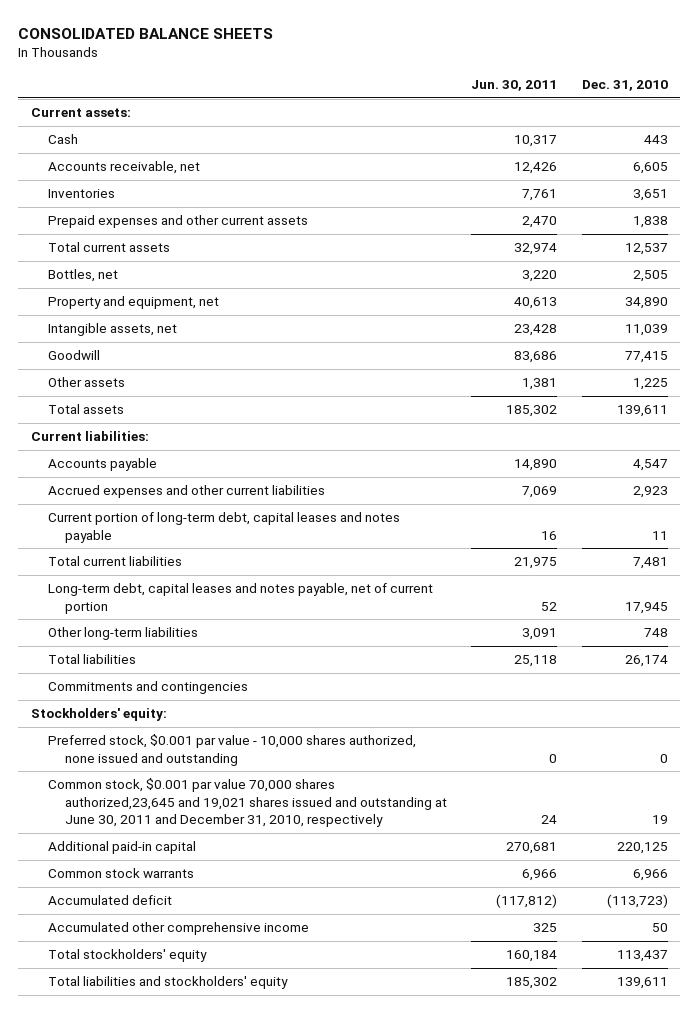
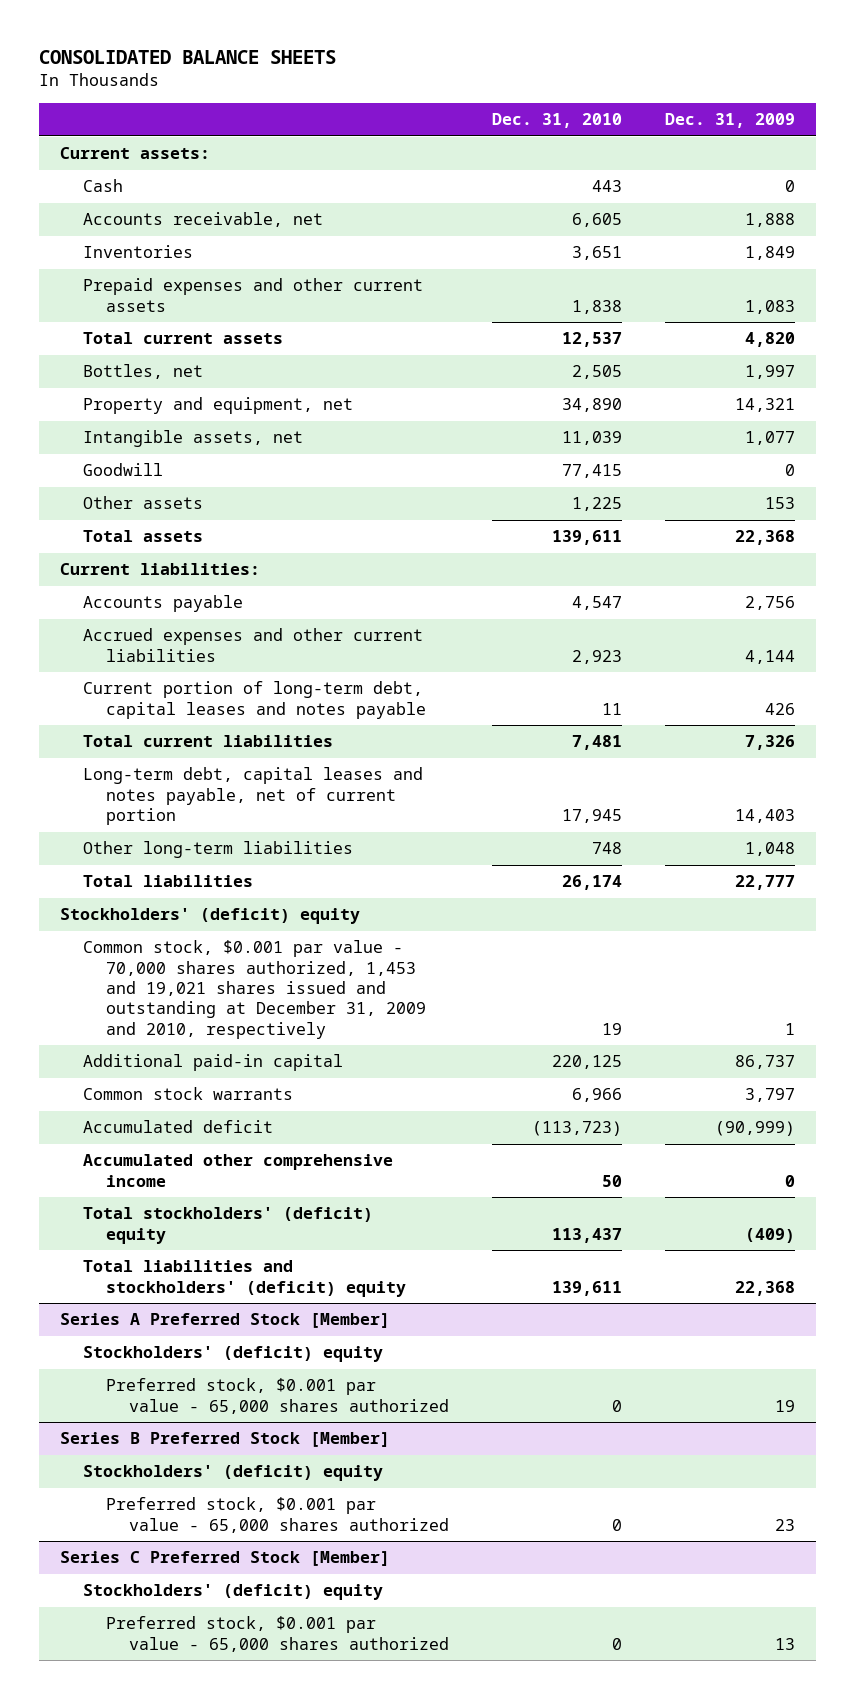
- | Jun. 30, 2011 | Dec. 31, 2010
+ | Dec. 31, 2010 | Dec. 31, 2009
- Commitments and contingencies
- Stockholders' equity:
- Preferred stock, $0.001 par value - 10,000 shares authorized, none issued and outstanding | 0 | 0
- Common stock, $0.001 par value 70,000 shares authorized,23,645 and 19,021 shares issued and outstanding at June 30, 2011 and December 31, 2010, respectively | 24 | 19
+ Stockholders' (deficit) equity
+ Common stock, $0.001 par value - 70,000 shares authorized, 1,453 and 19,021 shares issued and outstanding at December 31, 2009 and 2010, respectively | 19 | 1
- Total stockholders' equity | 160,184 | 113,437
- Total liabilities and stockholders' equity | 185,302 | 139,611
+ Total stockholders' (deficit) equity | 113,437 | (409)
+ Total liabilities and stockholders' (deficit) equity | 139,611 | 22,368
+ Series A Preferred Stock [Member]
+ Stockholders' (deficit) equity
+ Preferred stock, $0.001 par value - 65,000 shares authorized | 0 | 19
+ Series B Preferred Stock [Member]
+ Stockholders' (deficit) equity
+ Preferred stock, $0.001 par value - 65,000 shares authorized | 0 | 23
+ Series C Preferred Stock [Member]
+ Stockholders' (deficit) equity
+ Preferred stock, $0.001 par value - 65,000 shares authorized | 0 | 13

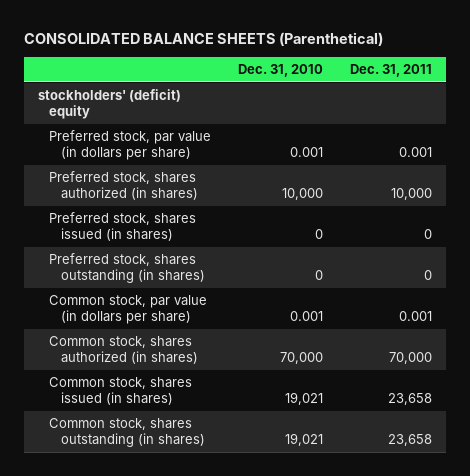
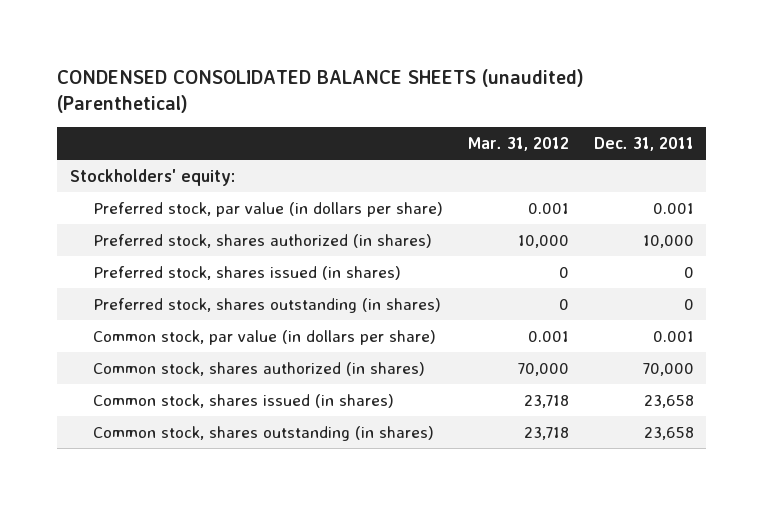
- CONSOLIDATED BALANCE SHEETS (Parenthetical)
+ CONDENSED CONSOLIDATED BALANCE SHEETS (unaudited) (Parenthetical)
- | Dec. 31, 2010 | Dec. 31, 2011
+ | Mar. 31, 2012 | Dec. 31, 2011
- stockholders' (deficit) equity
+ Stockholders' equity:

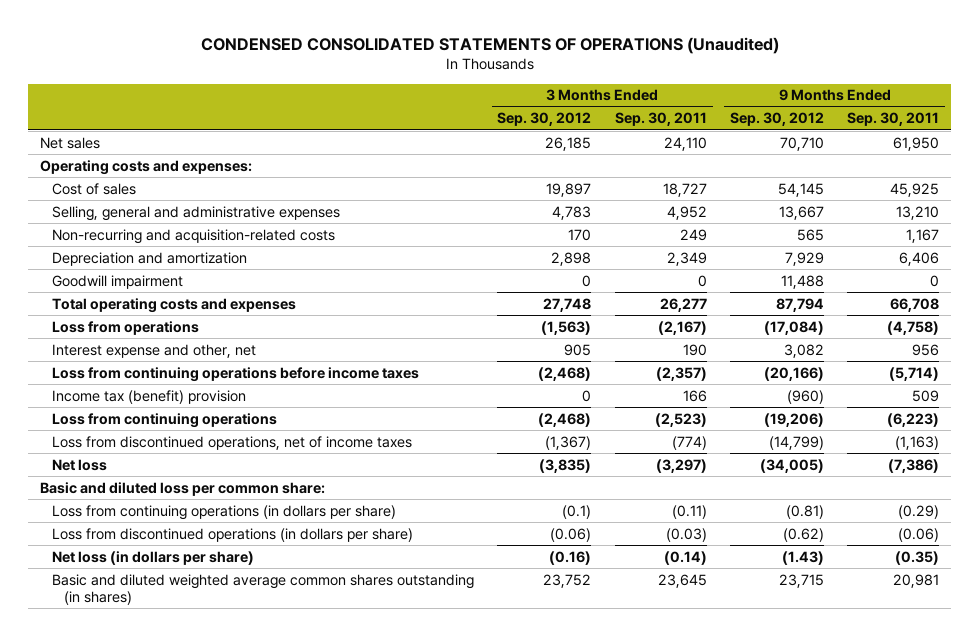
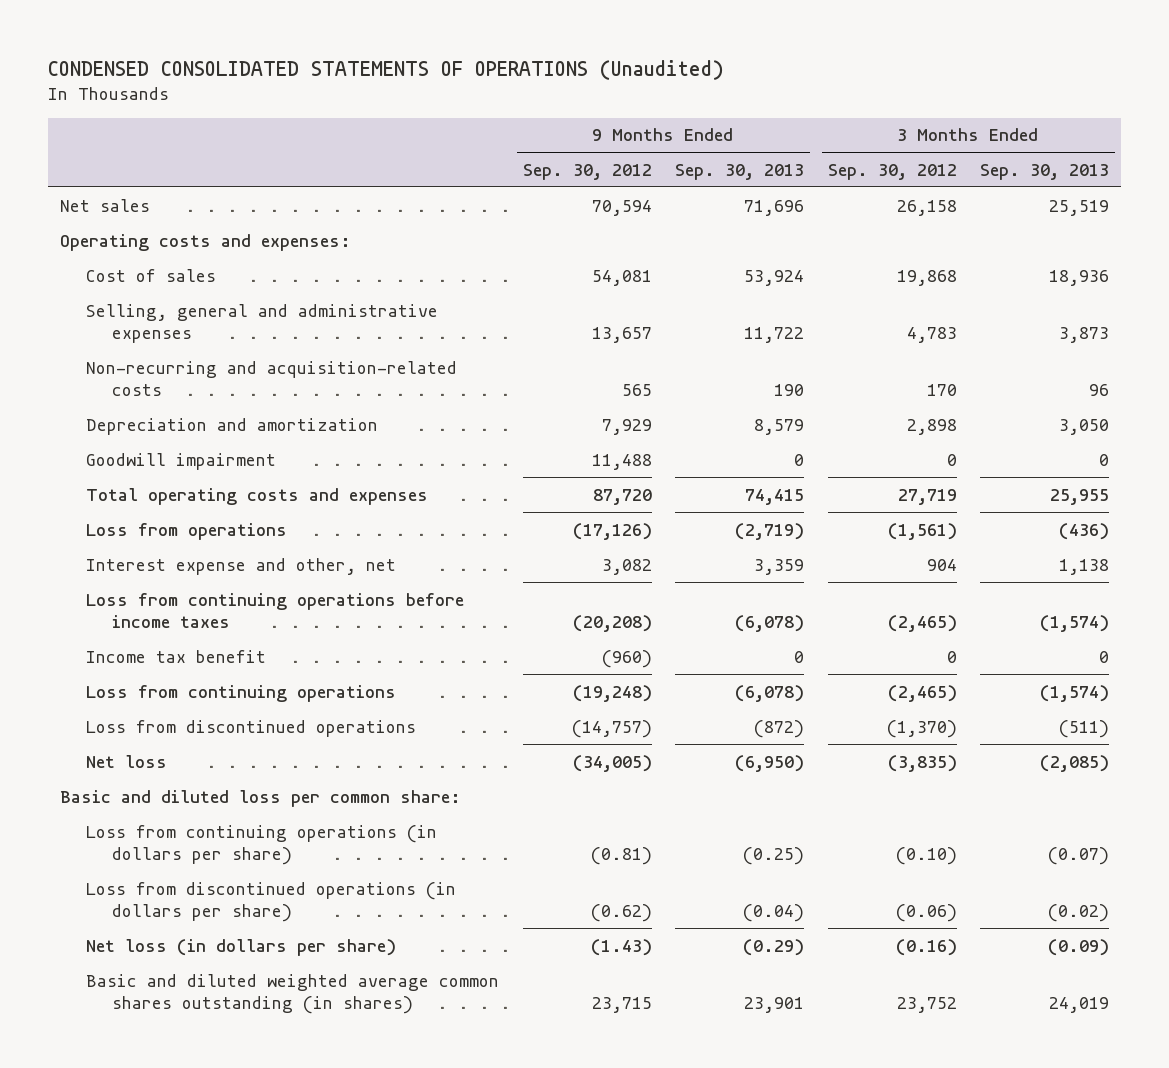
- | 3 Months Ended Sep. 30, 2012 | 3 Months Ended Sep. 30, 2011 | 9 Months Ended Sep. 30, 2012 | 9 Months Ended Sep. 30, 2011
+ | 9 Months Ended Sep. 30, 2012 | 9 Months Ended Sep. 30, 2013 | 3 Months Ended Sep. 30, 2012 | 3 Months Ended Sep. 30, 2013
- Net sales | 26,185 | 24,110 | 70,710 | 61,950
+ Net sales | 70,594 | 71,696 | 26,158 | 25,519
- Cost of sales | 19,897 | 18,727 | 54,145 | 45,925
- Selling, general and administrative expenses | 4,783 | 4,952 | 13,667 | 13,210
+ Cost of sales | 54,081 | 53,924 | 19,868 | 18,936
+ Selling, general and administrative expenses | 13,657 | 11,722 | 4,783 | 3,873
- Total operating costs and expenses | 27,748 | 26,277 | 87,794 | 66,708
- Loss from operations | (1,563) | (2,167) | (17,084) | (4,758)
- Interest expense and other, net | 905 | 190 | 3,082 | 956
- Loss from continuing operations before income taxes | (2,468) | (2,357) | (20,166) | (5,714)
- Income tax (benefit) provision | 0 | 166 | (960) | 509
- Loss from continuing operations | (2,468) | (2,523) | (19,206) | (6,223)
- Loss from discontinued operations, net of income taxes | (1,367) | (774) | (14,799) | (1,163)
+ Total operating costs and expenses | 87,720 | 74,415 | 27,719 | 25,955
+ Loss from operations | (17,126) | (2,719) | (1,561) | (436)
+ Interest expense and other, net | 3,082 | 3,359 | 904 | 1,138
+ Loss from continuing operations before income taxes | (20,208) | (6,078) | (2,465) | (1,574)
+ Income tax benefit | (960) | 0 | 0 | 0
+ Loss from continuing operations | (19,248) | (6,078) | (2,465) | (1,574)
+ Loss from discontinued operations | (14,757) | (872) | (1,370) | (511)
- Loss from continuing operations (in dollars per share) | (0.1) | (0.11) | (0.81) | (0.29)
+ Loss from continuing operations (in dollars per share) | (0.81) | (0.25) | (0.10) | (0.07)

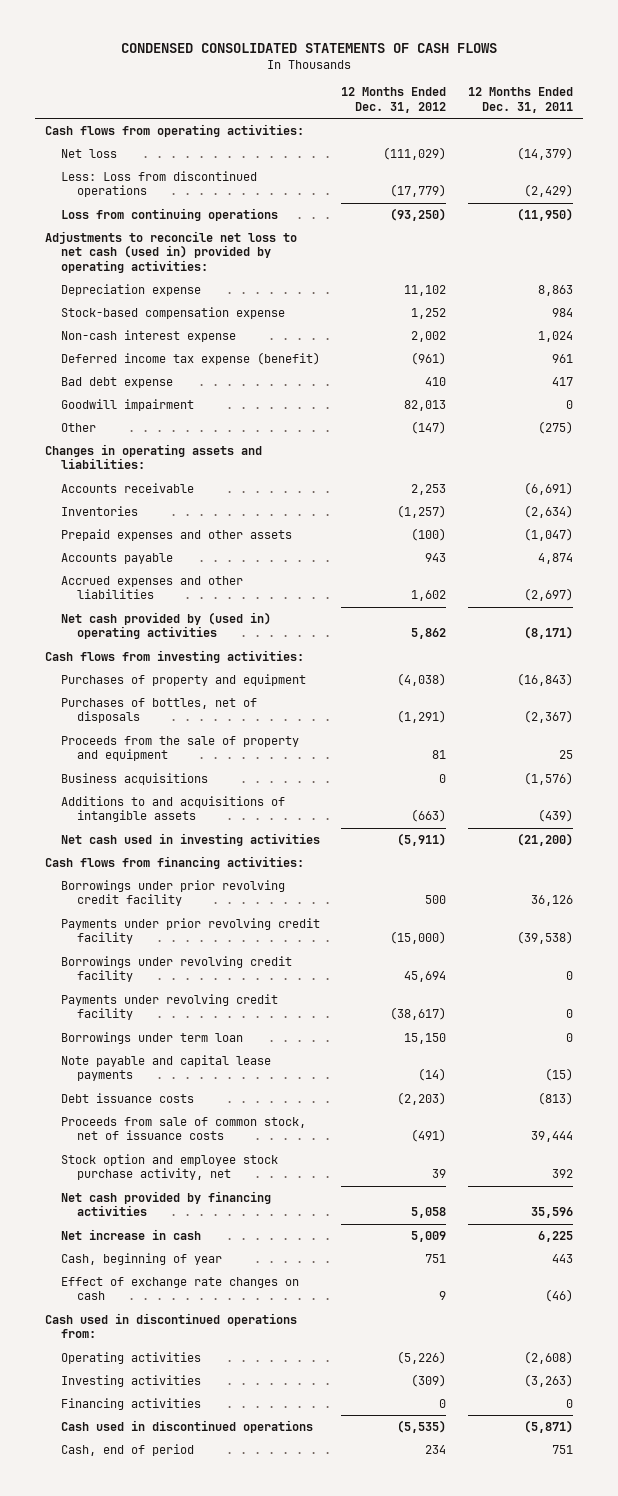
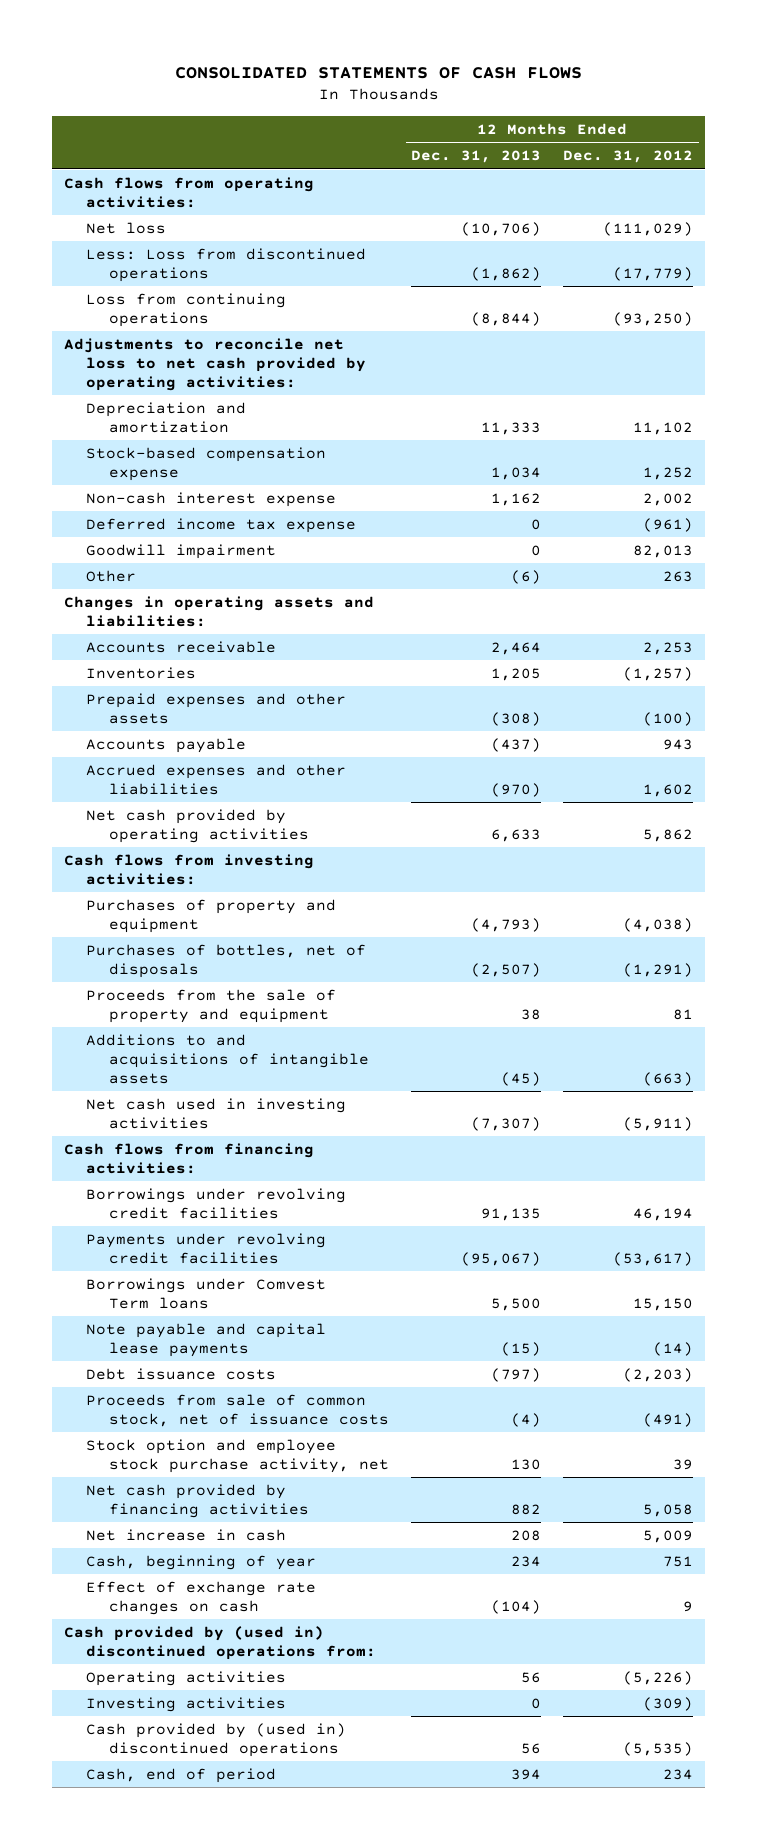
- CONDENSED CONSOLIDATED STATEMENTS OF CASH FLOWS
+ CONSOLIDATED STATEMENTS OF CASH FLOWS
- | 12 Months Ended Dec. 31, 2012 | 12 Months Ended Dec. 31, 2011
+ | 12 Months Ended Dec. 31, 2013 | 12 Months Ended Dec. 31, 2012
- Adjustments to reconcile net loss to net cash (used in) provided by operating activities:
- Depreciation expense | 11,102 | 8,863
+ Adjustments to reconcile net loss to net cash provided by operating activities:
+ Depreciation and amortization | 11,333 | 11,102
- Deferred income tax expense (benefit) | (961) | 961
- Bad debt expense | 410 | 417
+ Deferred income tax expense | 0 | (961)
- Other | (147) | (275)
+ Other | (6) | 263
- Net cash provided by (used in) operating activities | 5,862 | (8,171)
+ Net cash provided by operating activities | 6,633 | 5,862
- Business acquisitions | 0 | (1,576)
- Borrowings under prior revolving credit facility | 500 | 36,126
- Payments under prior revolving credit facility | (15,000) | (39,538)
- Borrowings under revolving credit facility | 45,694 | 0
- Payments under revolving credit facility | (38,617) | 0
- Borrowings under term loan | 15,150 | 0
+ Borrowings under revolving credit facilities | 91,135 | 46,194
+ Payments under revolving credit facilities | (95,067) | (53,617)
+ Borrowings under Comvest Term loans | 5,500 | 15,150
- Cash used in discontinued operations from:
+ Cash provided by (used in) discontinued operations from:
- Financing activities | 0 | 0
- Cash used in discontinued operations | (5,535) | (5,871)
+ Cash provided by (used in) discontinued operations | 56 | (5,535)

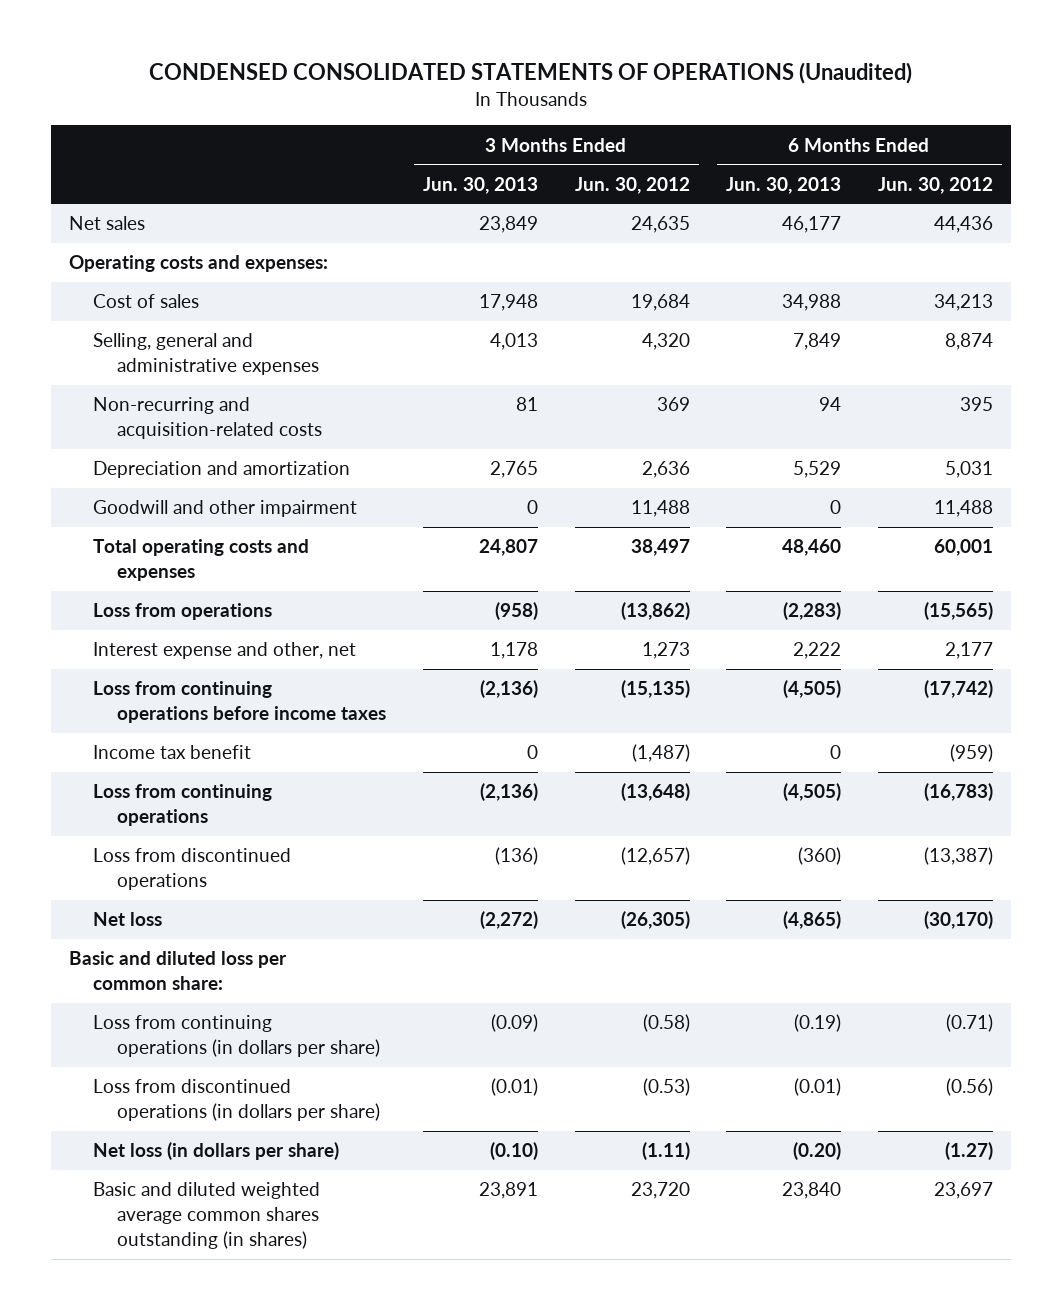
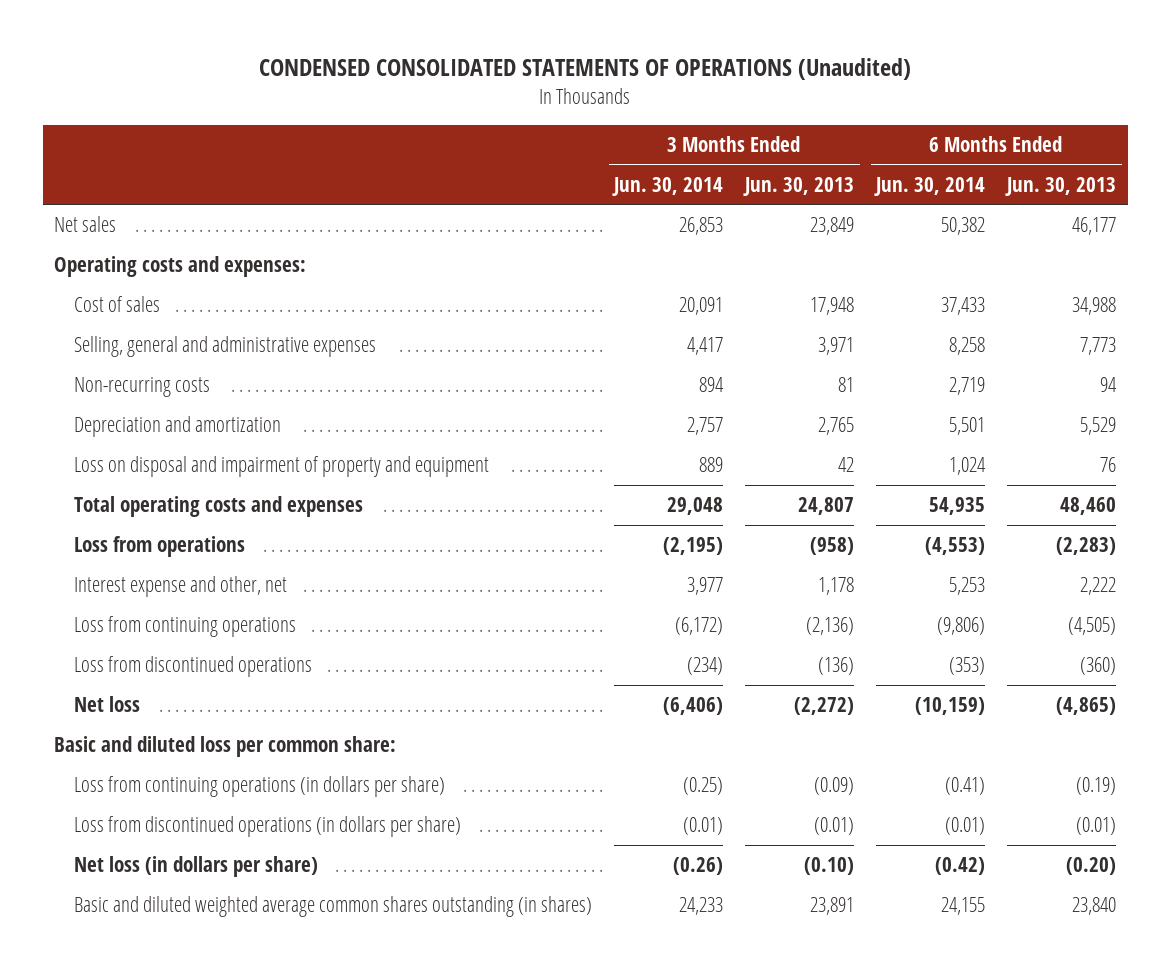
- | 3 Months Ended Jun. 30, 2013 | 3 Months Ended Jun. 30, 2012 | 6 Months Ended Jun. 30, 2013 | 6 Months Ended Jun. 30, 2012
+ | 3 Months Ended Jun. 30, 2014 | 3 Months Ended Jun. 30, 2013 | 6 Months Ended Jun. 30, 2014 | 6 Months Ended Jun. 30, 2013
- Selling, general and administrative expenses | 4,013 | 4,320 | 7,849 | 8,874
- Non-recurring and acquisition-related costs | 81 | 369 | 94 | 395
+ Selling, general and administrative expenses | 4,417 | 3,971 | 8,258 | 7,773
+ Non-recurring costs | 894 | 81 | 2,719 | 94
- Goodwill and other impairment | 0 | 11,488 | 0 | 11,488
+ Loss on disposal and impairment of property and equipment | 889 | 42 | 1,024 | 76
- Loss from continuing operations before income taxes | (2,136) | (15,135) | (4,505) | (17,742)
- Income tax benefit | 0 | (1,487) | 0 | (959)

